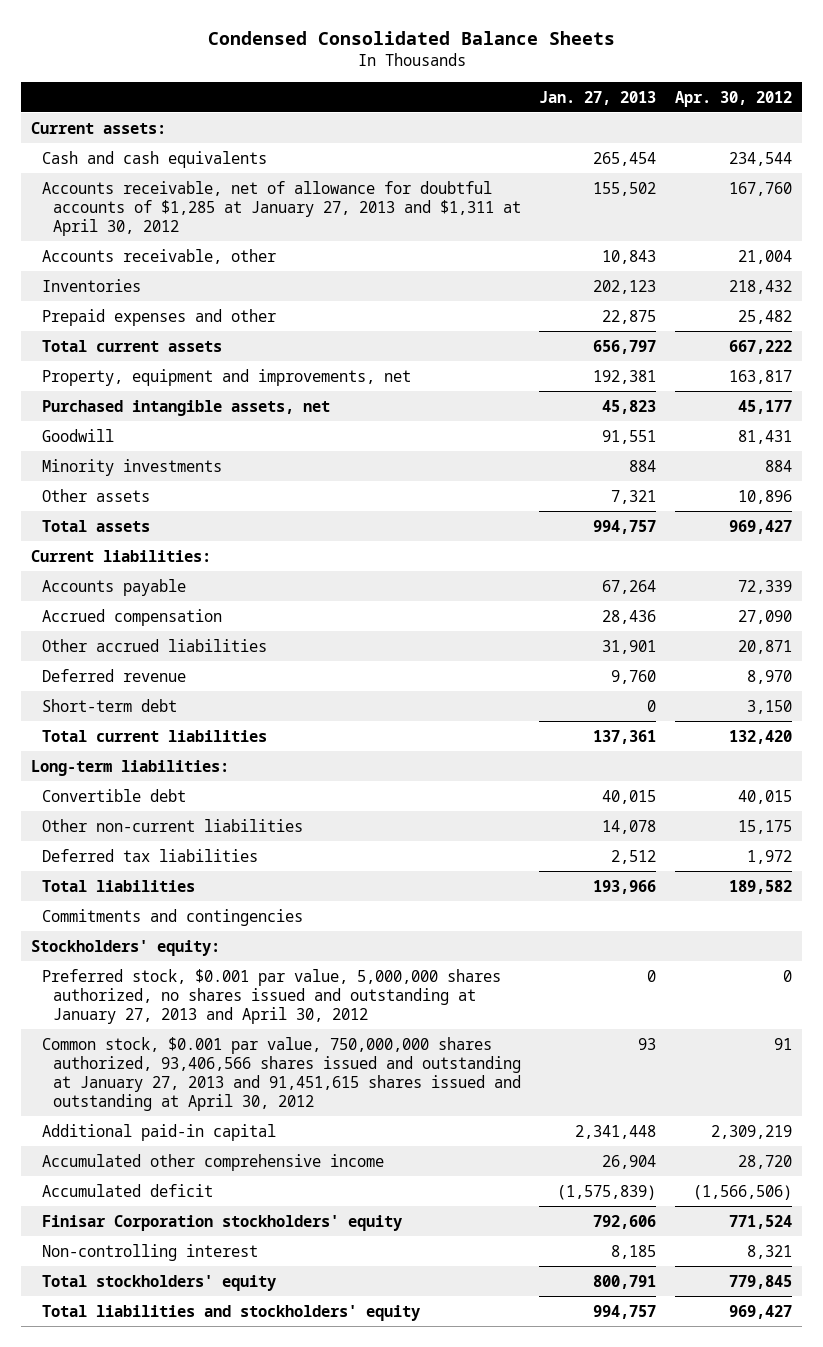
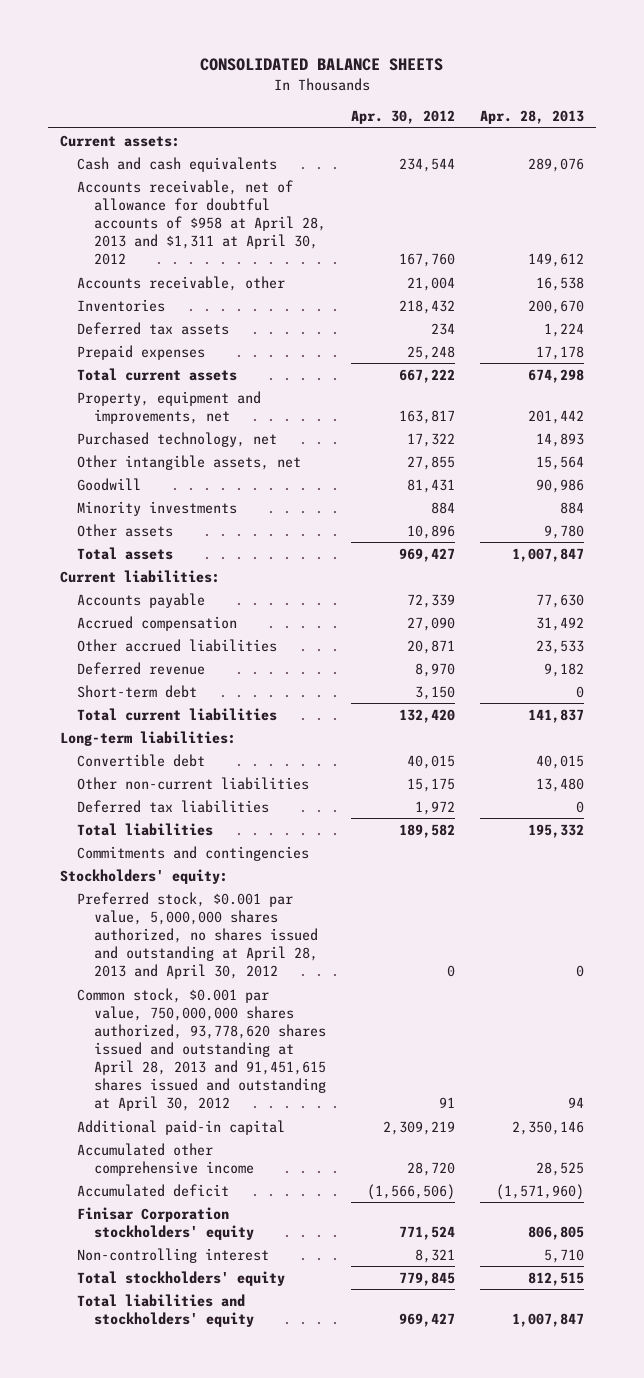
- Condensed Consolidated Balance Sheets
+ CONSOLIDATED BALANCE SHEETS
- | Jan. 27, 2013 | Apr. 30, 2012
+ | Apr. 30, 2012 | Apr. 28, 2013
- Accounts receivable, net of allowance for doubtful accounts of $1,285 at January 27, 2013 and $1,311 at April 30, 2012 | 155,502 | 167,760
+ Accounts receivable, net of allowance for doubtful accounts of $958 at April 28, 2013 and $1,311 at April 30, 2012 | 167,760 | 149,612
- Prepaid expenses and other | 22,875 | 25,482
+ Deferred tax assets | 234 | 1,224
+ Prepaid expenses | 25,248 | 17,178
- Purchased intangible assets, net | 45,823 | 45,177
+ Purchased technology, net | 17,322 | 14,893
+ Other intangible assets, net | 27,855 | 15,564
- Preferred stock, $0.001 par value, 5,000,000 shares authorized, no shares issued and outstanding at January 27, 2013 and April 30, 2012 | 0 | 0
- Common stock, $0.001 par value, 750,000,000 shares authorized, 93,406,566 shares issued and outstanding at January 27, 2013 and 91,451,615 shares issued and outstanding at April 30, 2012 | 93 | 91
+ Preferred stock, $0.001 par value, 5,000,000 shares authorized, no shares issued and outstanding at April 28, 2013 and April 30, 2012 | 0 | 0
+ Common stock, $0.001 par value, 750,000,000 shares authorized, 93,778,620 shares issued and outstanding at April 28, 2013 and 91,451,615 shares issued and outstanding at April 30, 2012 | 91 | 94

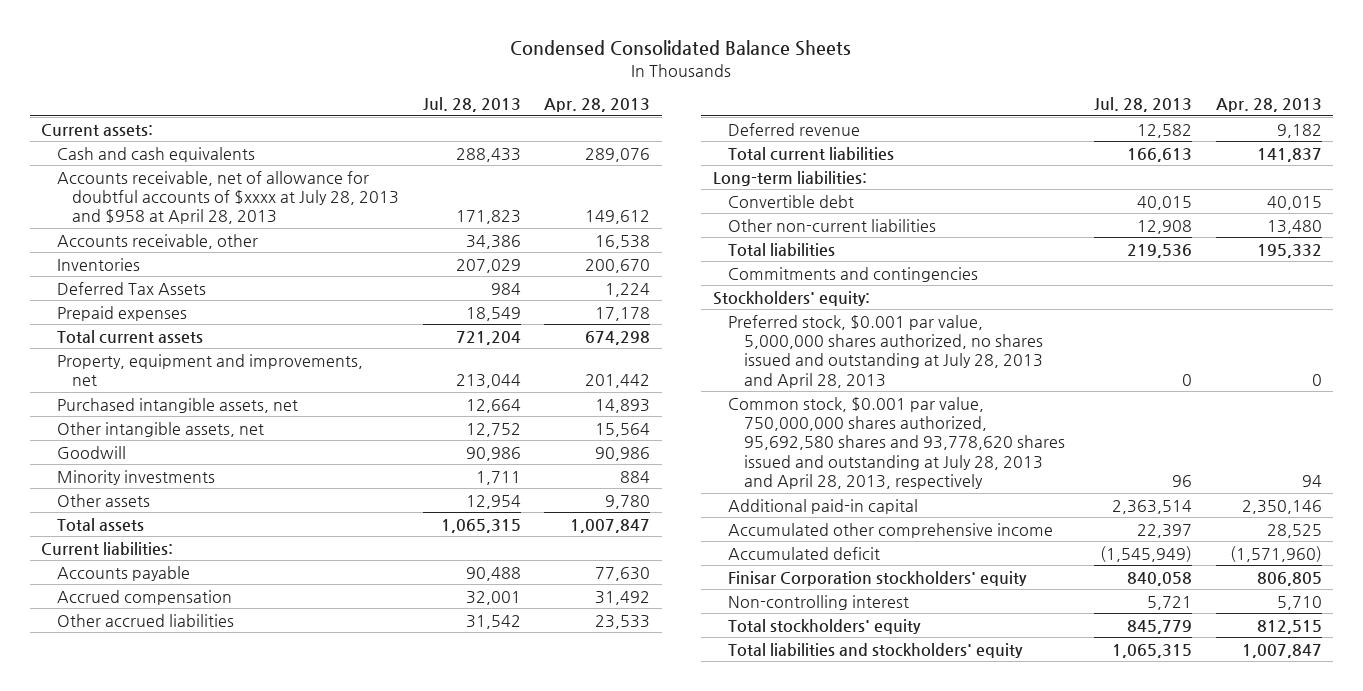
- CONSOLIDATED BALANCE SHEETS
+ Condensed Consolidated Balance Sheets
- | Apr. 30, 2012 | Apr. 28, 2013
+ | Jul. 28, 2013 | Apr. 28, 2013
- Accounts receivable, net of allowance for doubtful accounts of $958 at April 28, 2013 and $1,311 at April 30, 2012 | 167,760 | 149,612
+ Accounts receivable, net of allowance for doubtful accounts of $xxxx at July 28, 2013 and $958 at April 28, 2013 | 171,823 | 149,612
- Deferred tax assets | 234 | 1,224
+ Deferred Tax Assets | 984 | 1,224
- Purchased technology, net | 17,322 | 14,893
+ Purchased intangible assets, net | 12,664 | 14,893
- Short-term debt | 3,150 | 0
- Deferred tax liabilities | 1,972 | 0
- Preferred stock, $0.001 par value, 5,000,000 shares authorized, no shares issued and outstanding at April 28, 2013 and April 30, 2012 | 0 | 0
- Common stock, $0.001 par value, 750,000,000 shares authorized, 93,778,620 shares issued and outstanding at April 28, 2013 and 91,451,615 shares issued and outstanding at April 30, 2012 | 91 | 94
+ Preferred stock, $0.001 par value, 5,000,000 shares authorized, no shares issued and outstanding at July 28, 2013 and April 28, 2013 | 0 | 0
+ Common stock, $0.001 par value, 750,000,000 shares authorized, 95,692,580 shares and 93,778,620 shares issued and outstanding at July 28, 2013 and April 28, 2013, respectively | 96 | 94

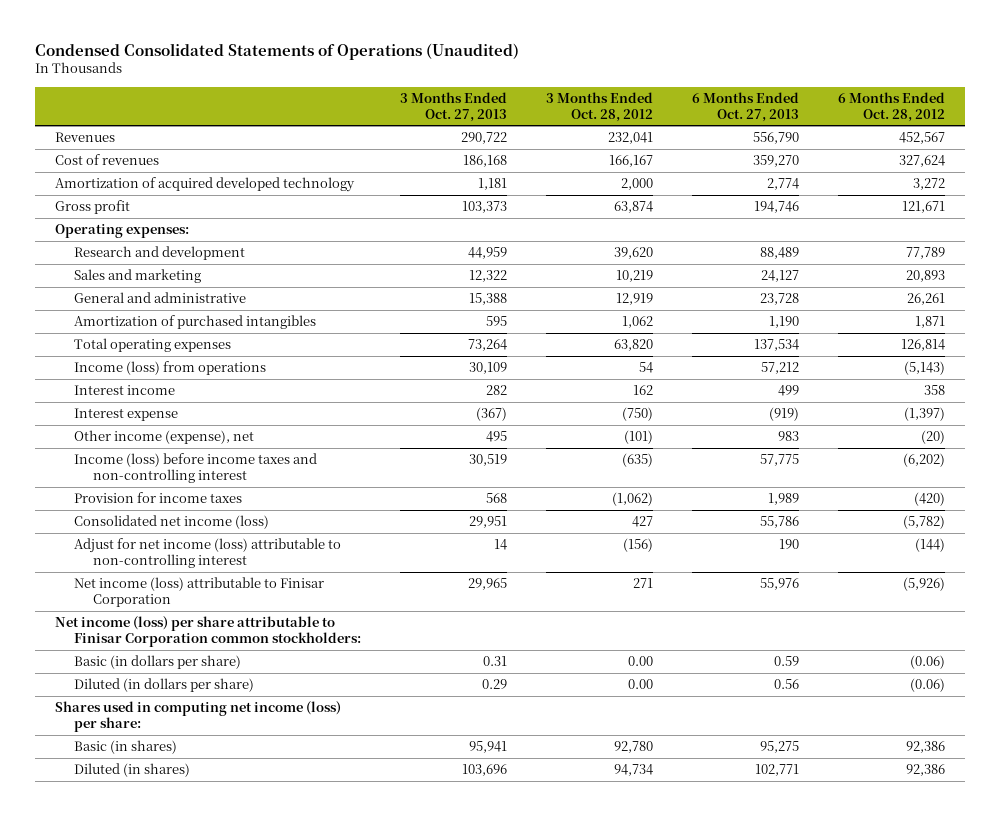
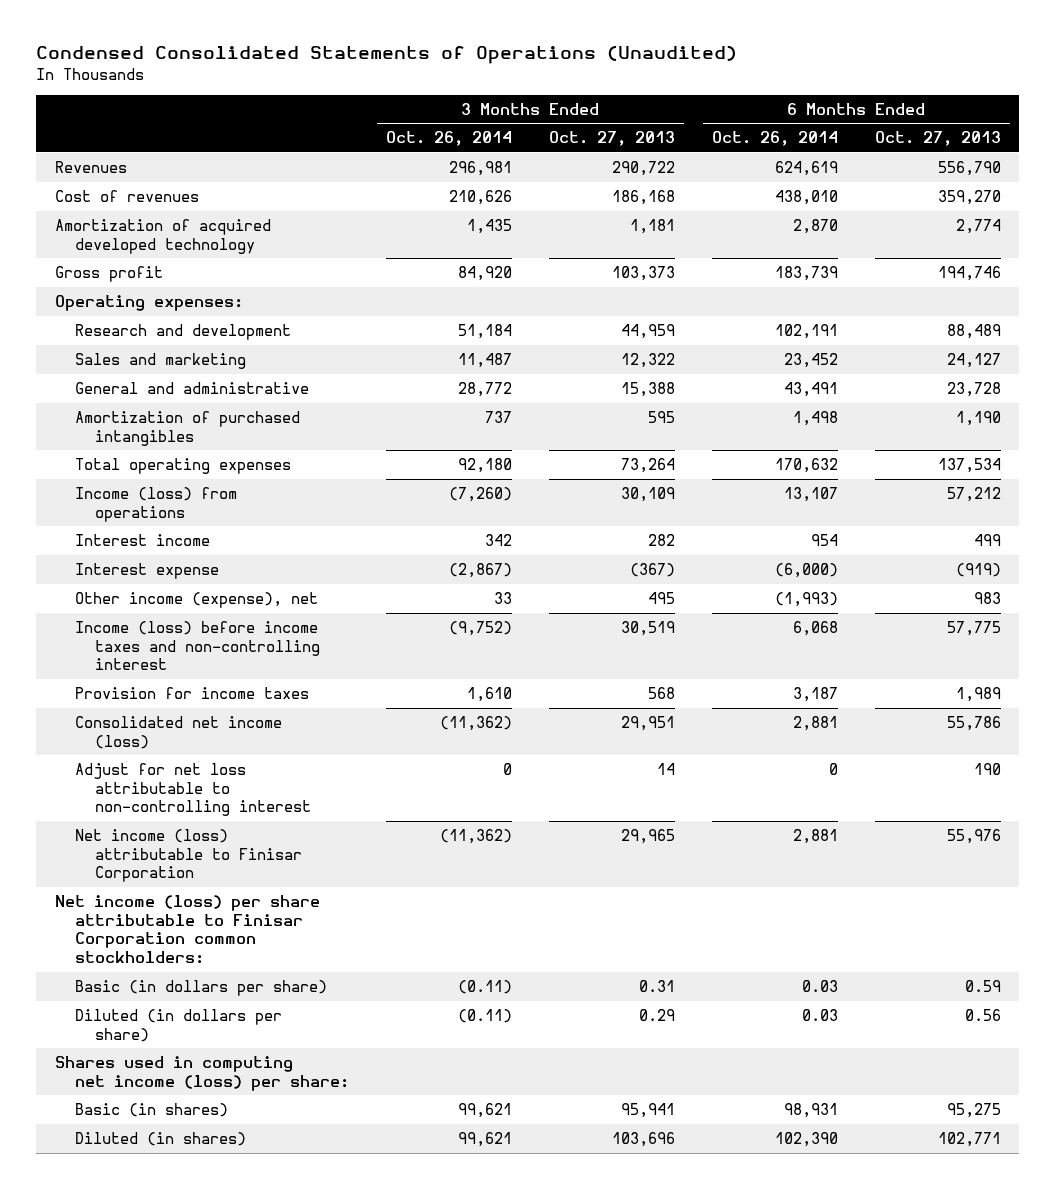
- | 3 Months Ended Oct. 27, 2013 | 3 Months Ended Oct. 28, 2012 | 6 Months Ended Oct. 27, 2013 | 6 Months Ended Oct. 28, 2012
+ | 3 Months Ended Oct. 26, 2014 | 3 Months Ended Oct. 27, 2013 | 6 Months Ended Oct. 26, 2014 | 6 Months Ended Oct. 27, 2013
- Adjust for net income (loss) attributable to non-controlling interest | 14 | (156) | 190 | (144)
+ Adjust for net loss attributable to non-controlling interest | 0 | 14 | 0 | 190

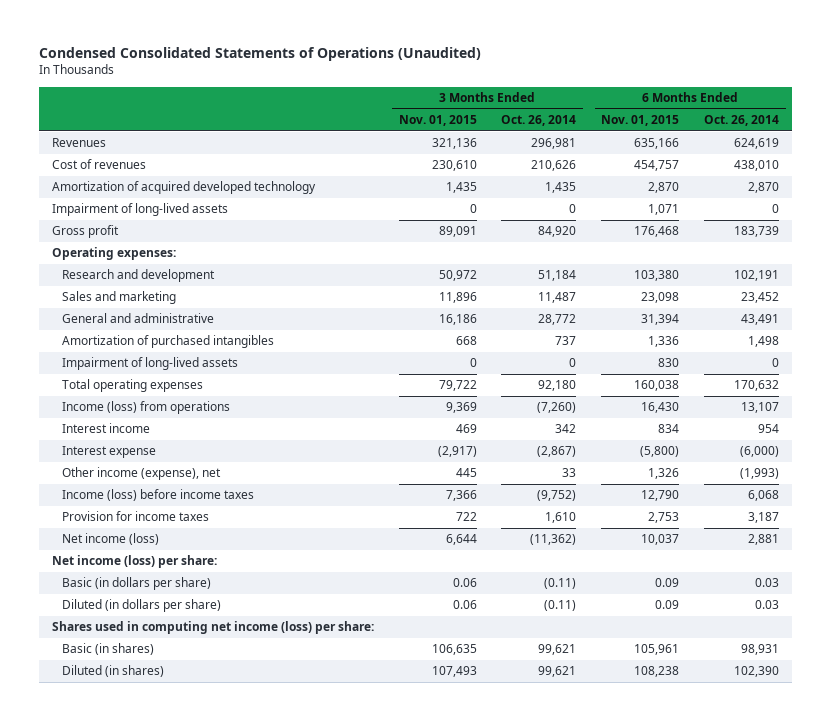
- | 3 Months Ended Oct. 26, 2014 | 3 Months Ended Oct. 27, 2013 | 6 Months Ended Oct. 26, 2014 | 6 Months Ended Oct. 27, 2013
+ | 3 Months Ended Nov. 01, 2015 | 3 Months Ended Oct. 26, 2014 | 6 Months Ended Nov. 01, 2015 | 6 Months Ended Oct. 26, 2014
+ Impairment of long-lived assets | 0 | 0 | 1,071 | 0
+ Impairment of long-lived assets | 0 | 0 | 830 | 0
- Income (loss) before income taxes and non-controlling interest | (9,752) | 30,519 | 6,068 | 57,775
+ Income (loss) before income taxes | 7,366 | (9,752) | 12,790 | 6,068
- Consolidated net income (loss) | (11,362) | 29,951 | 2,881 | 55,786
- Adjust for net loss attributable to non-controlling interest | 0 | 14 | 0 | 190
- Net income (loss) attributable to Finisar Corporation | (11,362) | 29,965 | 2,881 | 55,976
- Net income (loss) per share attributable to Finisar Corporation common stockholders:
+ Net income (loss) | 6,644 | (11,362) | 10,037 | 2,881
+ Net income (loss) per share:

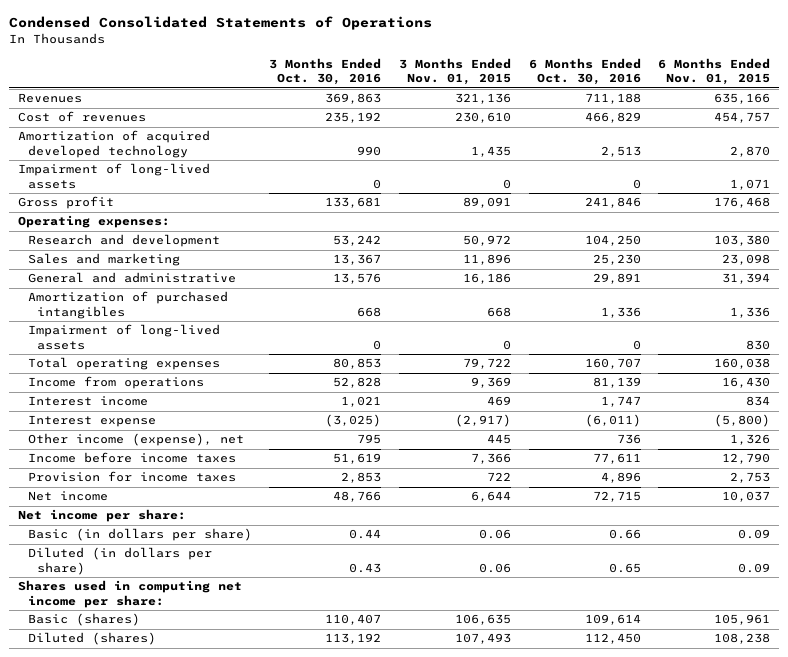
- Condensed Consolidated Statements of Operations (Unaudited)
+ Condensed Consolidated Statements of Operations
- | 3 Months Ended Nov. 01, 2015 | 3 Months Ended Oct. 26, 2014 | 6 Months Ended Nov. 01, 2015 | 6 Months Ended Oct. 26, 2014
+ | 3 Months Ended Oct. 30, 2016 | 3 Months Ended Nov. 01, 2015 | 6 Months Ended Oct. 30, 2016 | 6 Months Ended Nov. 01, 2015
- Income (loss) from operations | 9,369 | (7,260) | 16,430 | 13,107
+ Income from operations | 52,828 | 9,369 | 81,139 | 16,430
- Income (loss) before income taxes | 7,366 | (9,752) | 12,790 | 6,068
+ Income before income taxes | 51,619 | 7,366 | 77,611 | 12,790
- Net income (loss) | 6,644 | (11,362) | 10,037 | 2,881
- Net income (loss) per share:
+ Net income | 48,766 | 6,644 | 72,715 | 10,037
+ Net income per share:
- Shares used in computing net income (loss) per share:
- Basic (in shares) | 106,635 | 99,621 | 105,961 | 98,931
- Diluted (in shares) | 107,493 | 99,621 | 108,238 | 102,390
+ Shares used in computing net income per share:
+ Basic (shares) | 110,407 | 106,635 | 109,614 | 105,961
+ Diluted (shares) | 113,192 | 107,493 | 112,450 | 108,238

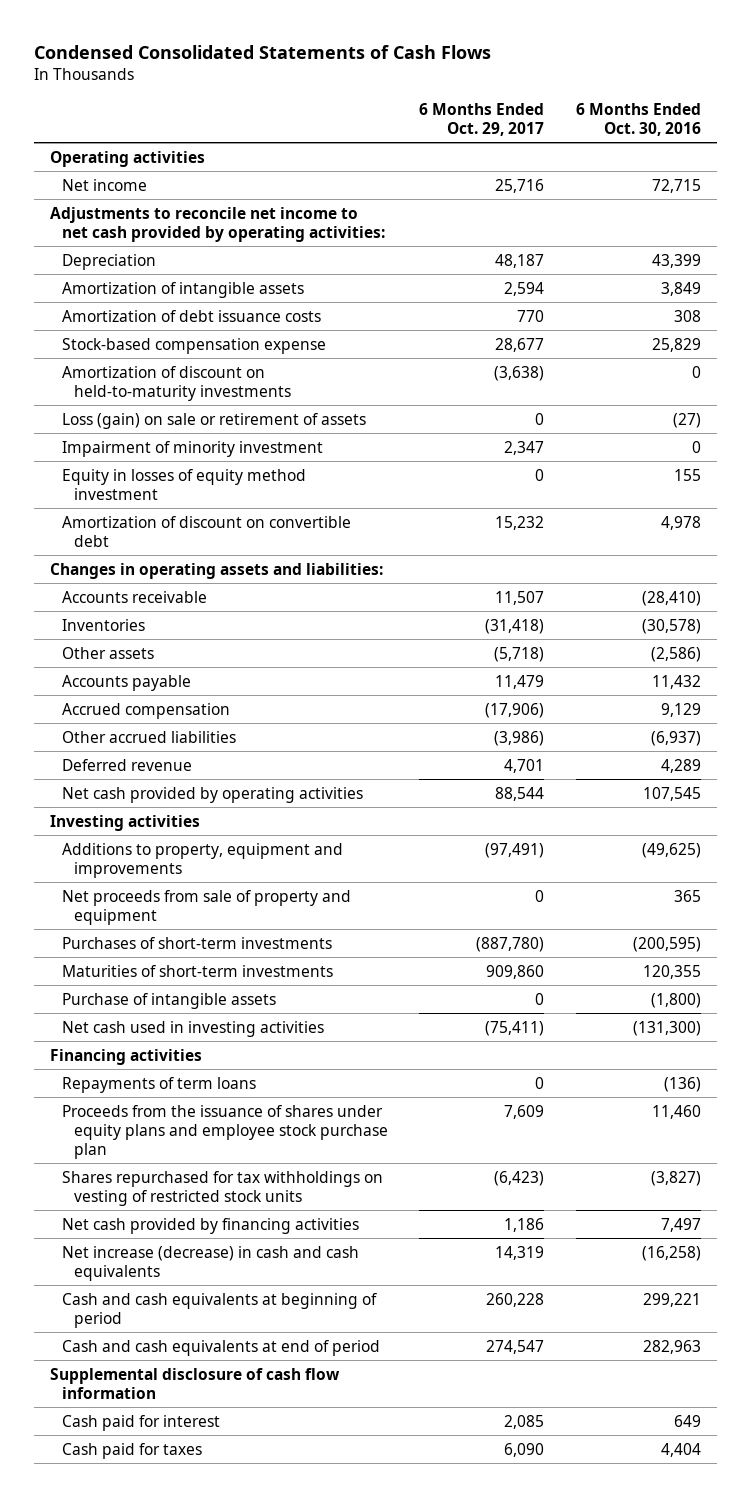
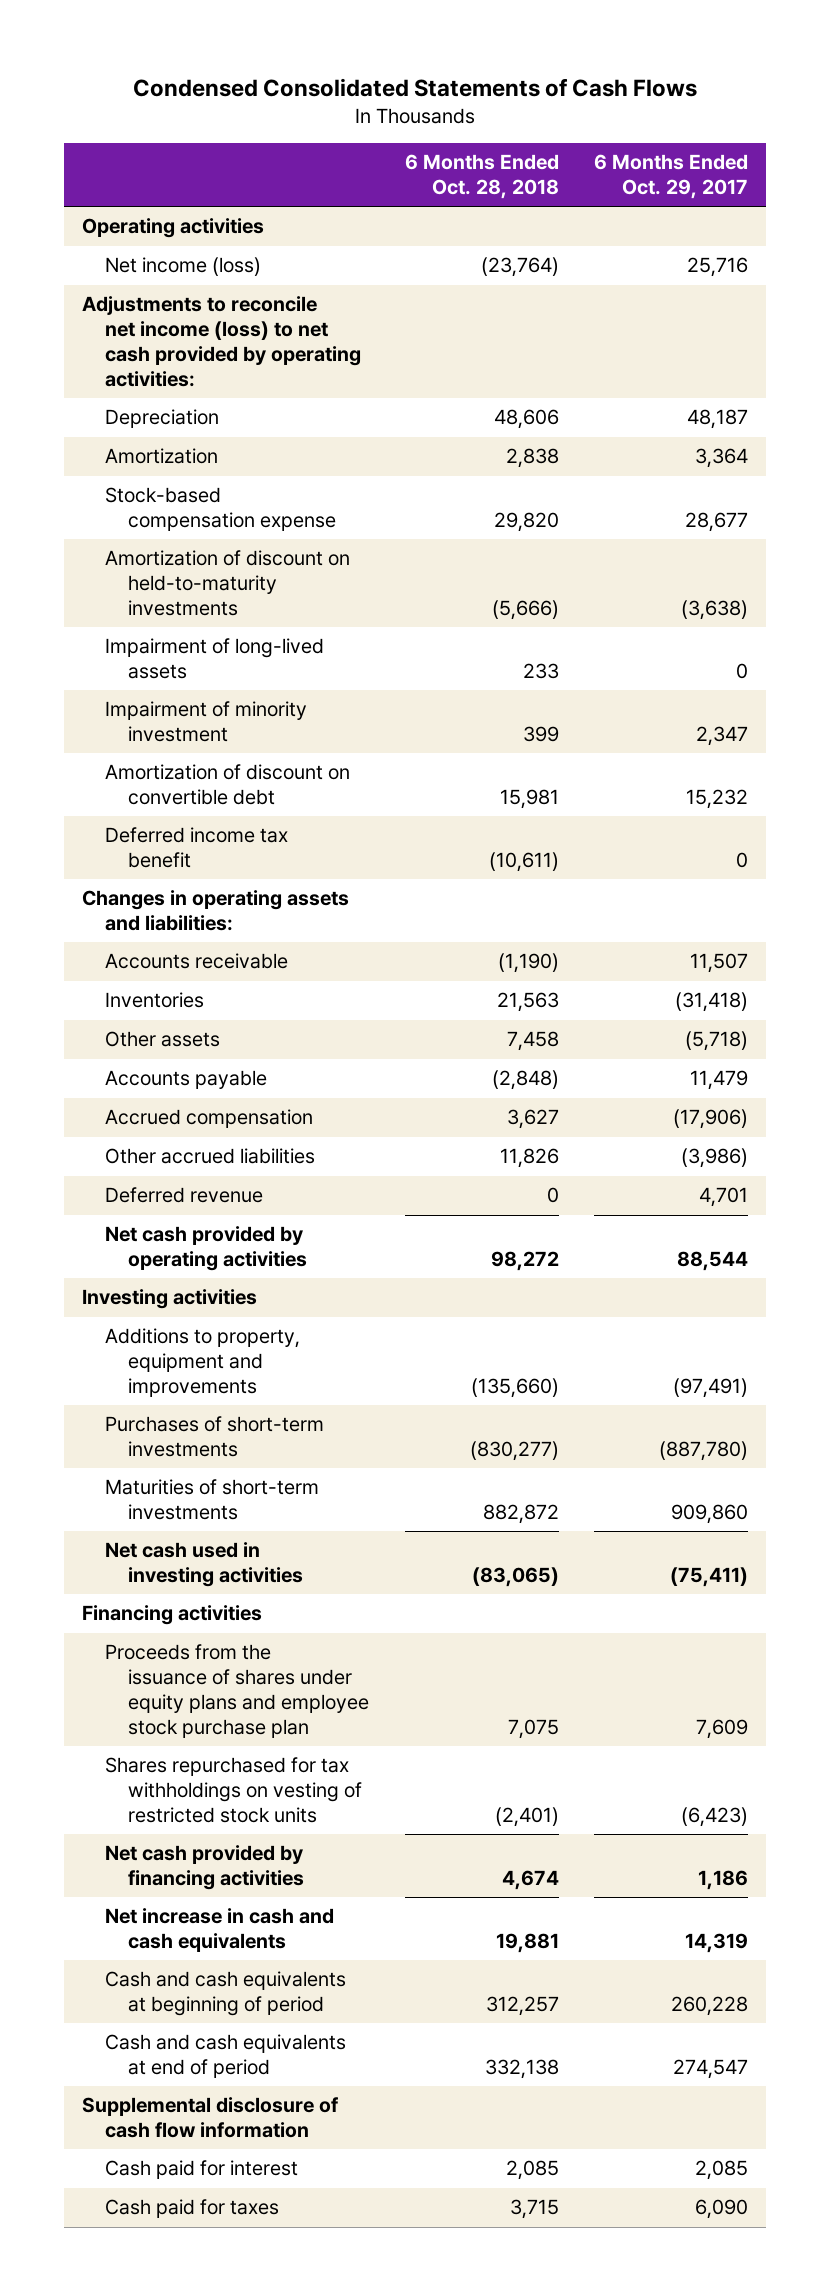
- | 6 Months Ended Oct. 29, 2017 | 6 Months Ended Oct. 30, 2016
+ | 6 Months Ended Oct. 28, 2018 | 6 Months Ended Oct. 29, 2017
- Net income | 25,716 | 72,715
- Adjustments to reconcile net income to net cash provided by operating activities:
+ Net income (loss) | (23,764) | 25,716
+ Adjustments to reconcile net income (loss) to net cash provided by operating activities:
- Amortization of intangible assets | 2,594 | 3,849
- Amortization of debt issuance costs | 770 | 308
+ Amortization | 2,838 | 3,364
- Loss (gain) on sale or retirement of assets | 0 | (27)
+ Impairment of long-lived assets | 233 | 0
- Equity in losses of equity method investment | 0 | 155
+ Deferred income tax benefit | (10,611) | 0
- Net proceeds from sale of property and equipment | 0 | 365
- Purchase of intangible assets | 0 | (1,800)
- Repayments of term loans | 0 | (136)
- Net increase (decrease) in cash and cash equivalents | 14,319 | (16,258)
+ Net increase in cash and cash equivalents | 19,881 | 14,319

